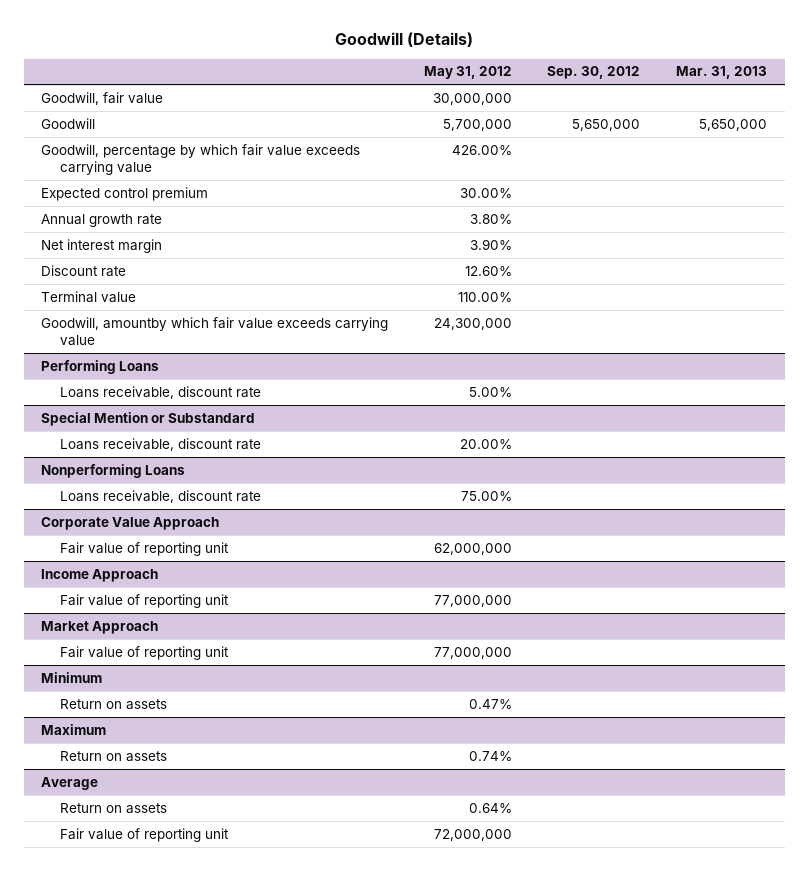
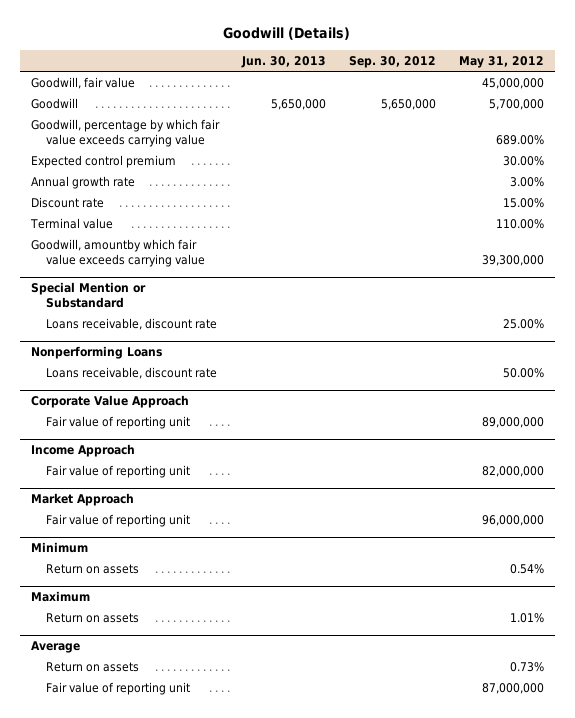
- | May 31, 2012 | Sep. 30, 2012 | Mar. 31, 2013
+ | Jun. 30, 2013 | Sep. 30, 2012 | May 31, 2012
- Goodwill, fair value | 30,000,000 | |
+ Goodwill, fair value | | | 45,000,000
- Goodwill, percentage by which fair value exceeds carrying value | 426.00% | |
+ Goodwill, percentage by which fair value exceeds carrying value | | | 689.00%
- Annual growth rate | 3.80% | |
- Net interest margin | 3.90% | |
- Discount rate | 12.60% | |
+ Annual growth rate | | | 3.00%
+ Discount rate | | | 15.00%
- Goodwill, amountby which fair value exceeds carrying value | 24,300,000 | |
- Performing Loans
- Loans receivable, discount rate | 5.00% | |
+ Goodwill, amountby which fair value exceeds carrying value | | | 39,300,000
@ Special Mention or Substandard
- Loans receivable, discount rate | 20.00% | |
+ Loans receivable, discount rate | | | 25.00%
@ Nonperforming Loans
- Loans receivable, discount rate | 75.00% | |
+ Loans receivable, discount rate | | | 50.00%
@ Corporate Value Approach
- Fair value of reporting unit | 62,000,000 | |
+ Fair value of reporting unit | | | 89,000,000
@ Income Approach
- Fair value of reporting unit | 77,000,000 | |
+ Fair value of reporting unit | | | 82,000,000
@ Market Approach
- Fair value of reporting unit | 77,000,000 | |
+ Fair value of reporting unit | | | 96,000,000
@ Minimum
- Return on assets | 0.47% | |
+ Return on assets | | | 0.54%
@ Maximum
- Return on assets | 0.74% | |
+ Return on assets | | | 1.01%
@ Average
- Return on assets | 0.64% | |
- Fair value of reporting unit | 72,000,000 | |
+ Return on assets | | | 0.73%
+ Fair value of reporting unit | | | 87,000,000

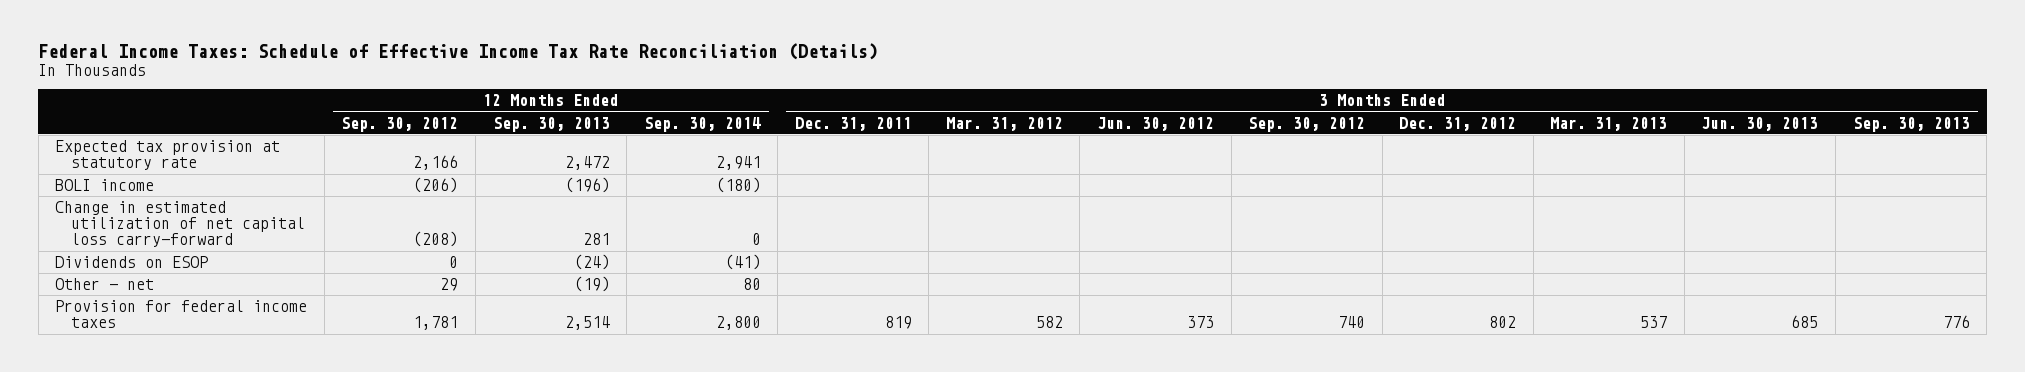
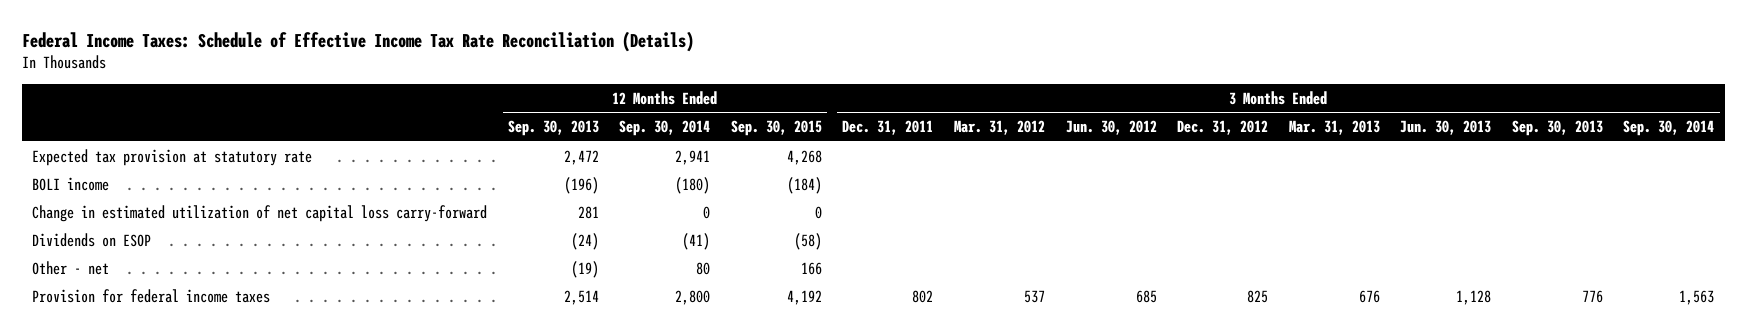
- | 12 Months Ended Sep. 30, 2012 | 12 Months Ended Sep. 30, 2013 | 12 Months Ended Sep. 30, 2014 | 3 Months Ended Dec. 31, 2011 | 3 Months Ended Mar. 31, 2012 | 3 Months Ended Jun. 30, 2012 | 3 Months Ended Sep. 30, 2012 | 3 Months Ended Dec. 31, 2012 | 3 Months Ended Mar. 31, 2013 | 3 Months Ended Jun. 30, 2013 | 3 Months Ended Sep. 30, 2013
+ | 12 Months Ended Sep. 30, 2013 | 12 Months Ended Sep. 30, 2014 | 12 Months Ended Sep. 30, 2015 | 3 Months Ended Dec. 31, 2011 | 3 Months Ended Mar. 31, 2012 | 3 Months Ended Jun. 30, 2012 | 3 Months Ended Dec. 31, 2012 | 3 Months Ended Mar. 31, 2013 | 3 Months Ended Jun. 30, 2013 | 3 Months Ended Sep. 30, 2013 | 3 Months Ended Sep. 30, 2014
- Provision for federal income taxes | 1,781 | 2,514 | 2,800 | 819 | 582 | 373 | 740 | 802 | 537 | 685 | 776
+ Provision for federal income taxes | 2,514 | 2,800 | 4,192 | 802 | 537 | 685 | 825 | 676 | 1,128 | 776 | 1,563

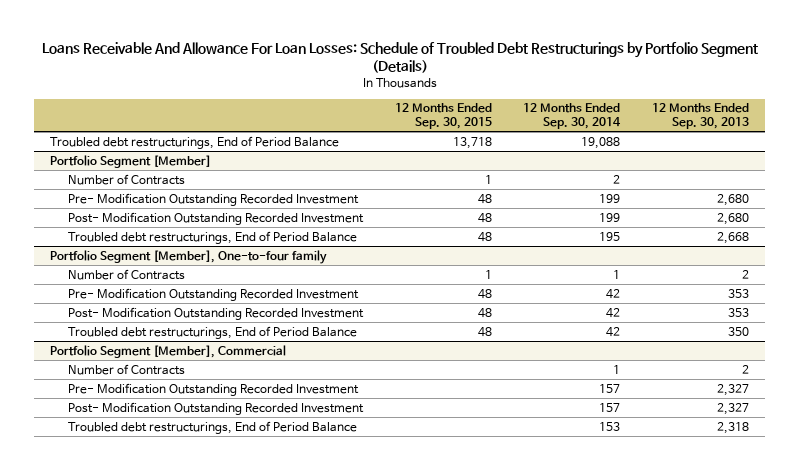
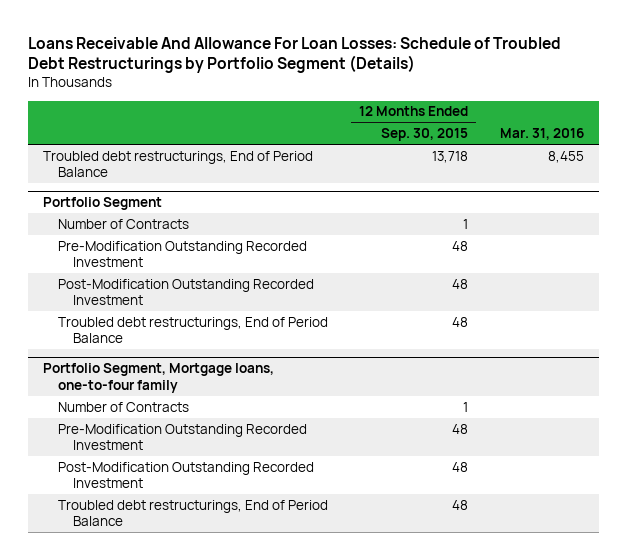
- | 12 Months Ended Sep. 30, 2015 | 12 Months Ended Sep. 30, 2014 | 12 Months Ended Sep. 30, 2013
+ | 12 Months Ended Sep. 30, 2015 | Mar. 31, 2016
- Portfolio Segment [Member]
+ Portfolio Segment
- Pre- Modification Outstanding Recorded Investment | 48 | 199 | 2,680
- Post- Modification Outstanding Recorded Investment | 48 | 199 | 2,680
+ Pre-Modification Outstanding Recorded Investment | 48 |
+ Post-Modification Outstanding Recorded Investment | 48 |
- Portfolio Segment [Member], One-to-four family
+ Portfolio Segment, Mortgage loans, one-to-four family
- Pre- Modification Outstanding Recorded Investment | 48 | 42 | 353
- Post- Modification Outstanding Recorded Investment | 48 | 42 | 353
+ Pre-Modification Outstanding Recorded Investment | 48 |
+ Post-Modification Outstanding Recorded Investment | 48 |
- Portfolio Segment [Member], Commercial
- Number of Contracts | | 1 | 2
- Pre- Modification Outstanding Recorded Investment | | 157 | 2,327
- Post- Modification Outstanding Recorded Investment | | 157 | 2,327
- Troubled debt restructurings, End of Period Balance | | 153 | 2,318

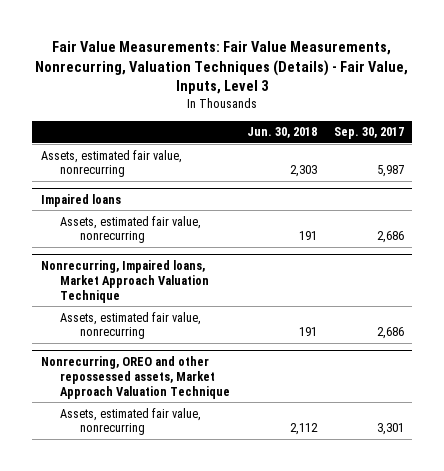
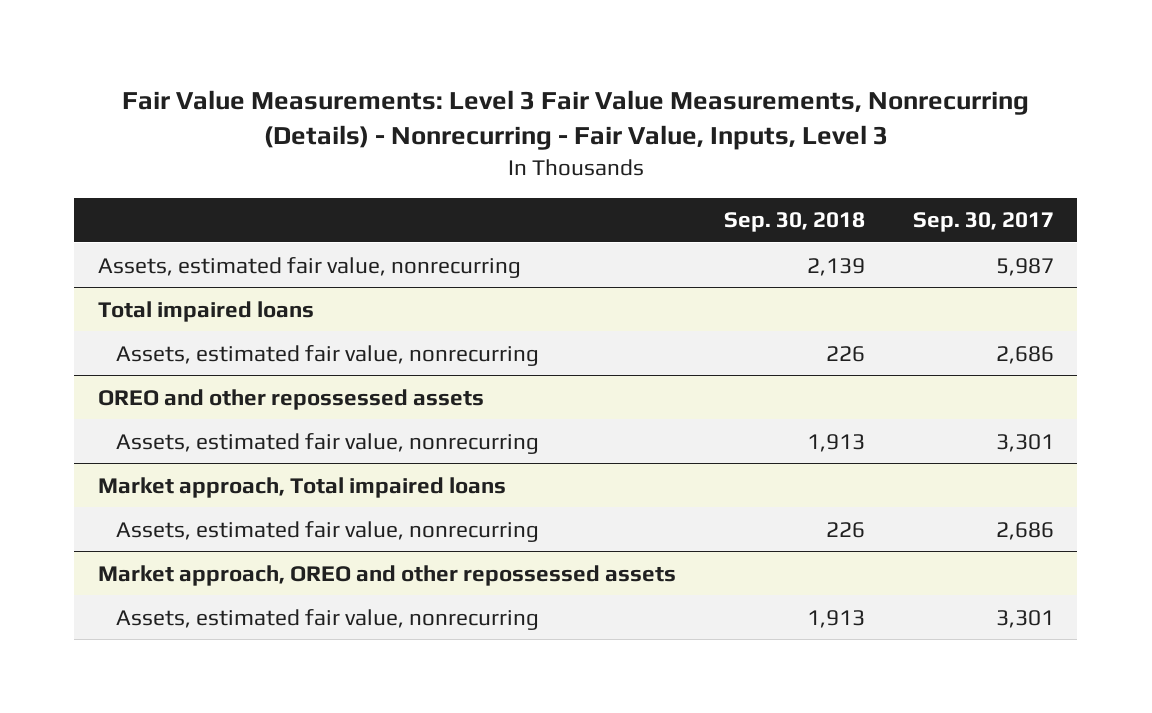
- Fair Value Measurements: Fair Value Measurements, Nonrecurring, Valuation Techniques (Details) - Fair Value, Inputs, Level 3
+ Fair Value Measurements: Level 3 Fair Value Measurements, Nonrecurring (Details) - Nonrecurring - Fair Value, Inputs, Level 3
- | Jun. 30, 2018 | Sep. 30, 2017
+ | Sep. 30, 2018 | Sep. 30, 2017
- Impaired loans
+ Total impaired loans
- Nonrecurring, Impaired loans, Market Approach Valuation Technique
+ OREO and other repossessed assets
+ Assets, estimated fair value, nonrecurring | 1,913 | 3,301
+ Market approach, Total impaired loans
- Nonrecurring, OREO and other repossessed assets, Market Approach Valuation Technique
+ Market approach, OREO and other repossessed assets

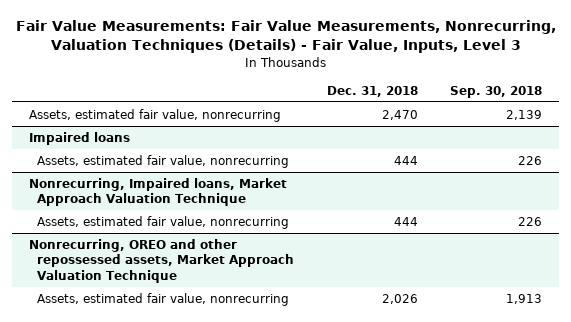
- Fair Value Measurements: Level 3 Fair Value Measurements, Nonrecurring (Details) - Nonrecurring - Fair Value, Inputs, Level 3
+ Fair Value Measurements: Fair Value Measurements, Nonrecurring, Valuation Techniques (Details) - Fair Value, Inputs, Level 3
- | Sep. 30, 2018 | Sep. 30, 2017
+ | Dec. 31, 2018 | Sep. 30, 2018
- Total impaired loans
+ Impaired loans
- OREO and other repossessed assets
- Assets, estimated fair value, nonrecurring | 1,913 | 3,301
- Market approach, Total impaired loans
+ Nonrecurring, Impaired loans, Market Approach Valuation Technique
- Market approach, OREO and other repossessed assets
+ Nonrecurring, OREO and other repossessed assets, Market Approach Valuation Technique

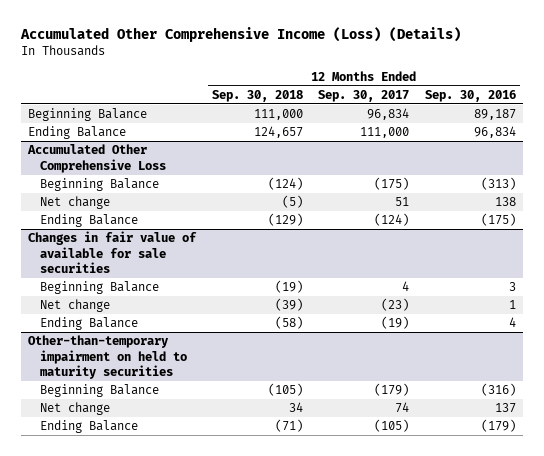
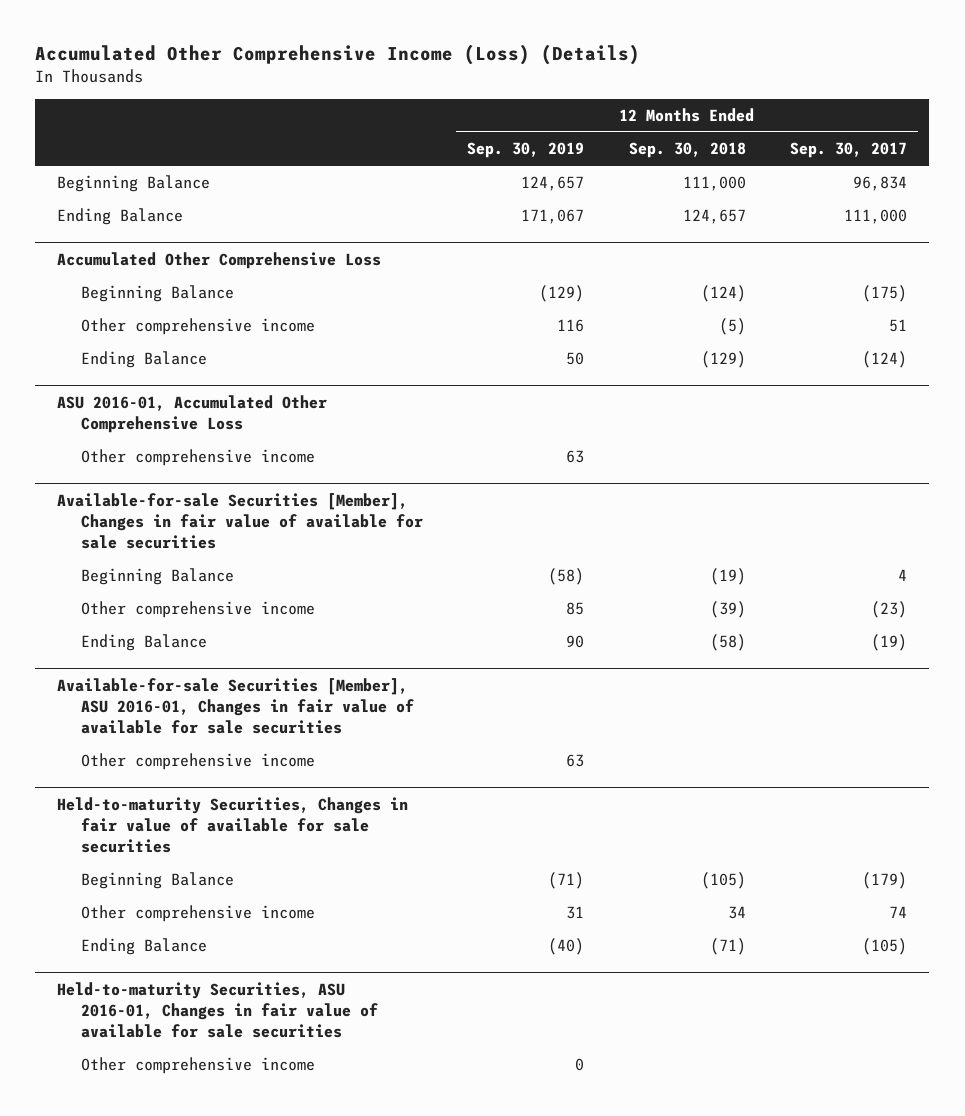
- | 12 Months Ended Sep. 30, 2018 | 12 Months Ended Sep. 30, 2017 | 12 Months Ended Sep. 30, 2016
+ | 12 Months Ended Sep. 30, 2019 | 12 Months Ended Sep. 30, 2018 | 12 Months Ended Sep. 30, 2017
@ Accumulated Other Comprehensive Loss
- Net change | (5) | 51 | 138
+ Other comprehensive income | 116 | (5) | 51
- Changes in fair value of available for sale securities
+ ASU 2016-01, Accumulated Other Comprehensive Loss
+ Other comprehensive income | 63 | |
+ Available-for-sale Securities [Member], Changes in fair value of available for sale securities
- Net change | (39) | (23) | 1
+ Other comprehensive income | 85 | (39) | (23)
- Other-than-temporary impairment on held to maturity securities
+ Available-for-sale Securities [Member], ASU 2016-01, Changes in fair value of available for sale securities
+ Other comprehensive income | 63 | |
+ Held-to-maturity Securities, Changes in fair value of available for sale securities
- Net change | 34 | 74 | 137
+ Other comprehensive income | 31 | 34 | 74
+ Held-to-maturity Securities, ASU 2016-01, Changes in fair value of available for sale securities
+ Other comprehensive income | 0 | |

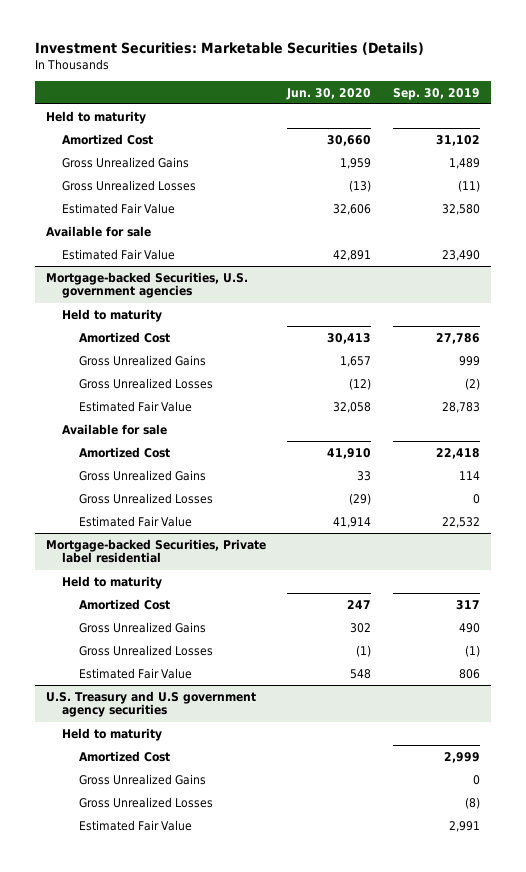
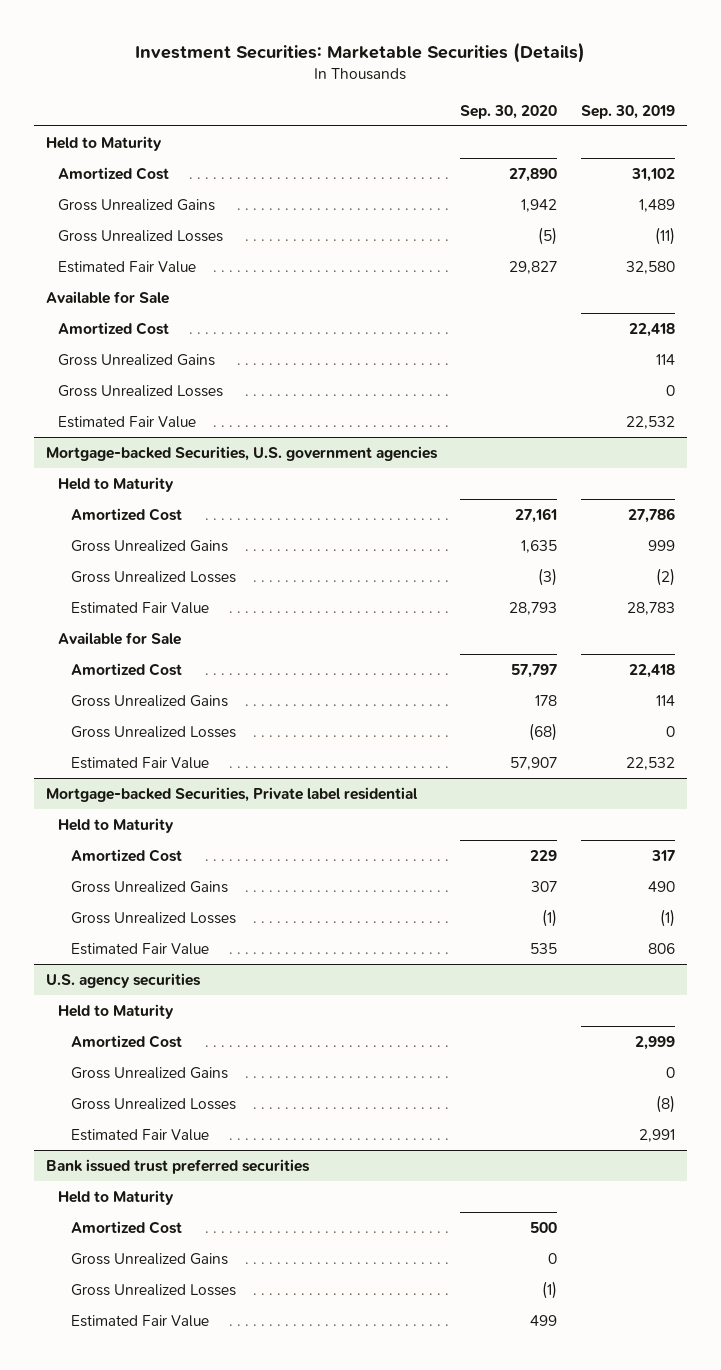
- | Jun. 30, 2020 | Sep. 30, 2019
+ | Sep. 30, 2020 | Sep. 30, 2019
- Held to maturity
+ Held to Maturity
- Available for sale
- Estimated Fair Value | 42,891 | 23,490
+ Available for Sale
+ Amortized Cost | | 22,418
+ Gross Unrealized Gains | | 114
+ Gross Unrealized Losses | | 0
+ Estimated Fair Value | | 22,532
@ Mortgage-backed Securities, U.S. government agencies
- Held to maturity
+ Held to Maturity
- Available for sale
+ Available for Sale
@ Mortgage-backed Securities, Private label residential
- Held to maturity
+ Held to Maturity
- U.S. Treasury and U.S government agency securities
- Held to maturity
+ U.S. agency securities
+ Held to Maturity
+ Bank issued trust preferred securities
+ Held to Maturity
+ Amortized Cost | 500 |
+ Gross Unrealized Gains | 0 |
+ Gross Unrealized Losses | (1) |
+ Estimated Fair Value | 499 |

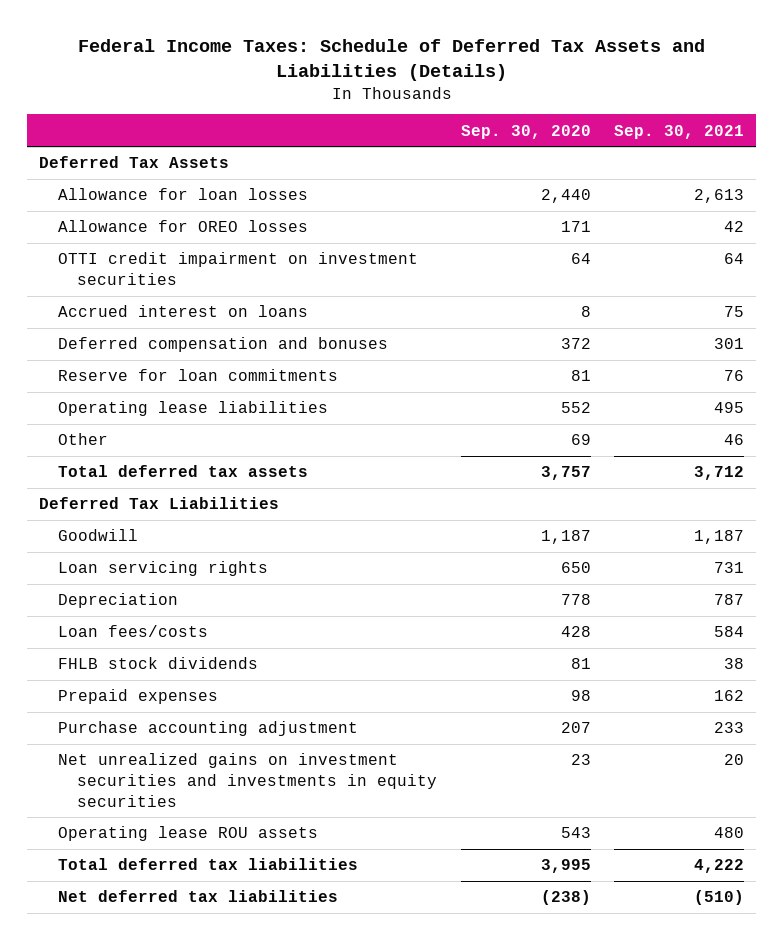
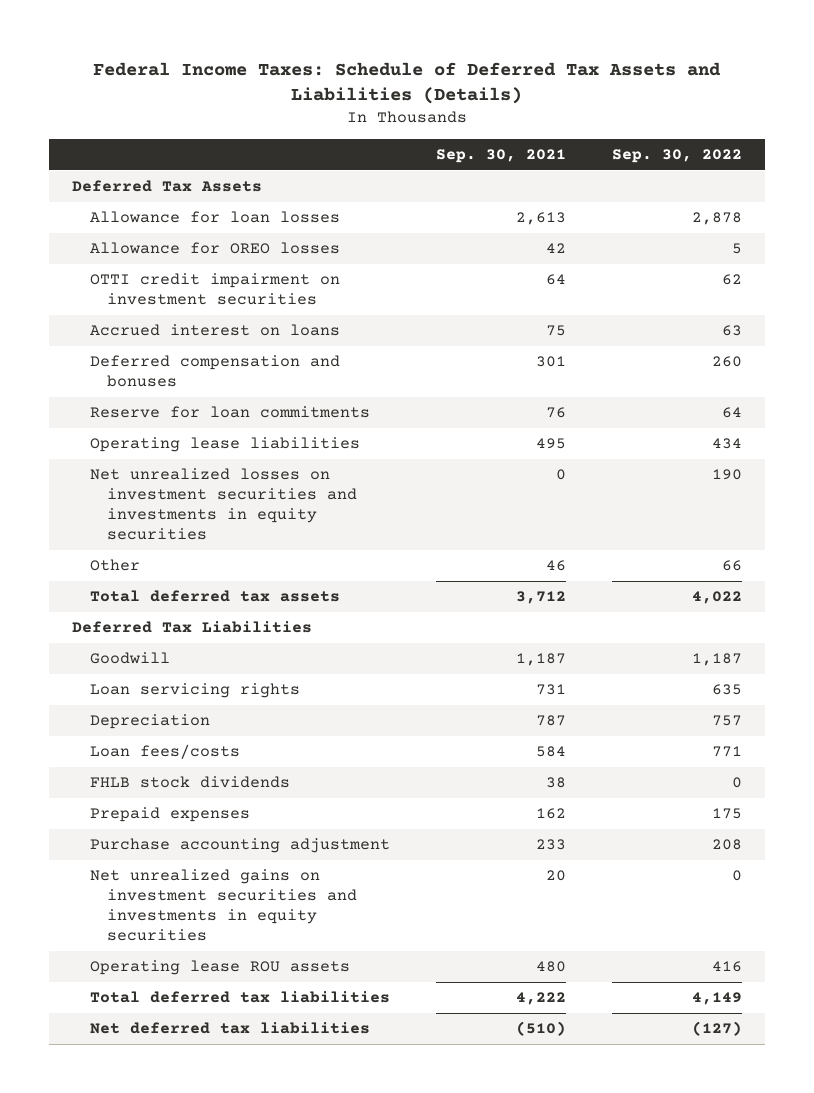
- | Sep. 30, 2020 | Sep. 30, 2021
+ | Sep. 30, 2021 | Sep. 30, 2022
+ Net unrealized losses on investment securities and investments in equity securities | 0 | 190

